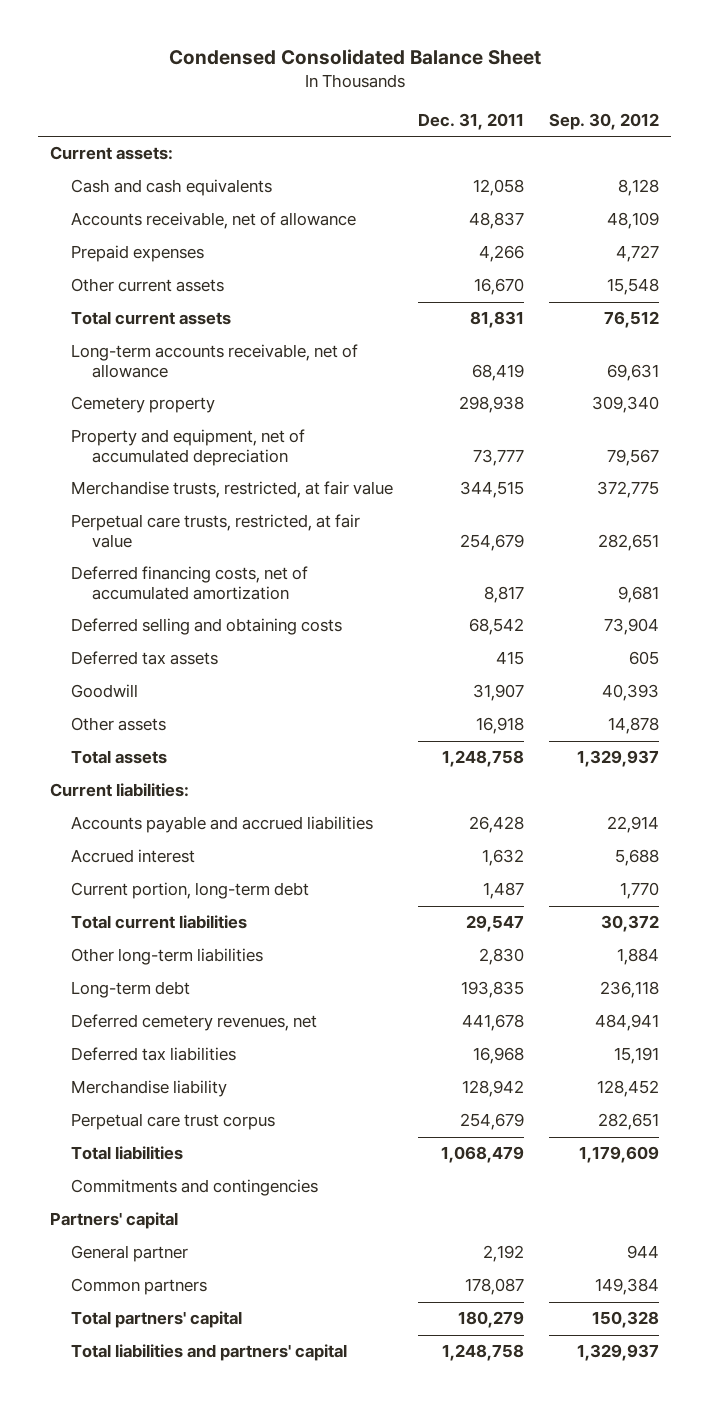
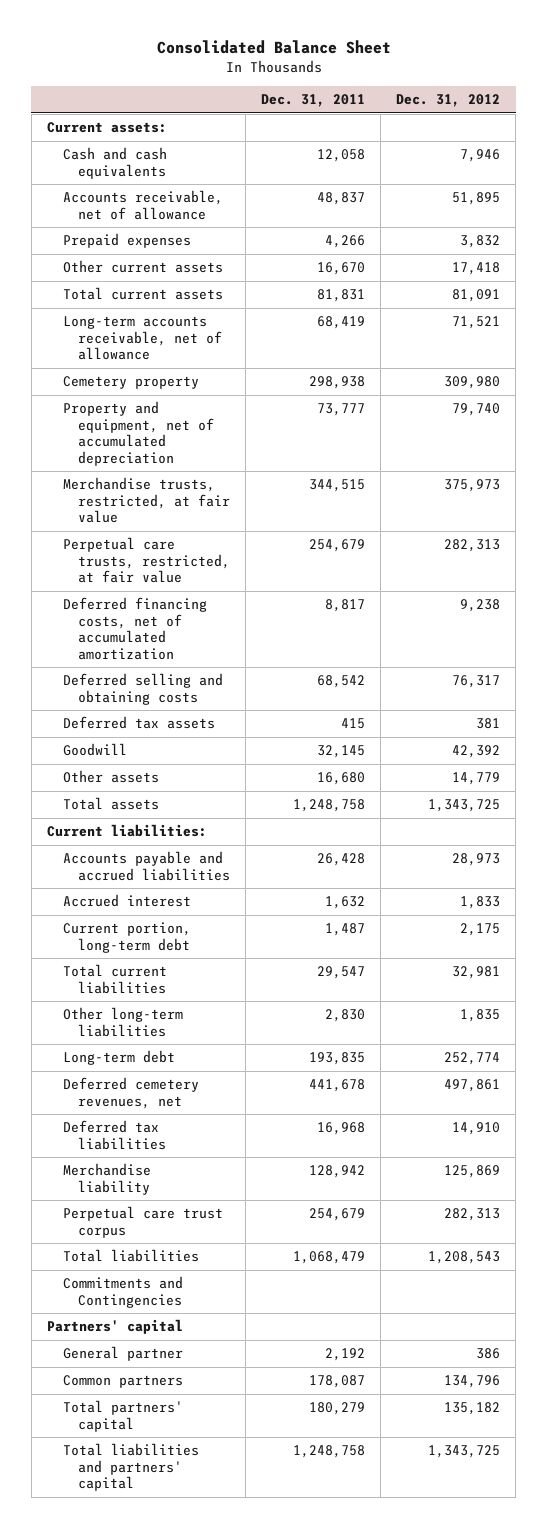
- Condensed Consolidated Balance Sheet
+ Consolidated Balance Sheet
- | Dec. 31, 2011 | Sep. 30, 2012
+ | Dec. 31, 2011 | Dec. 31, 2012
- Goodwill | 31,907 | 40,393
- Other assets | 16,918 | 14,878
+ Goodwill | 32,145 | 42,392
+ Other assets | 16,680 | 14,779
- Commitments and contingencies
+ Commitments and Contingencies

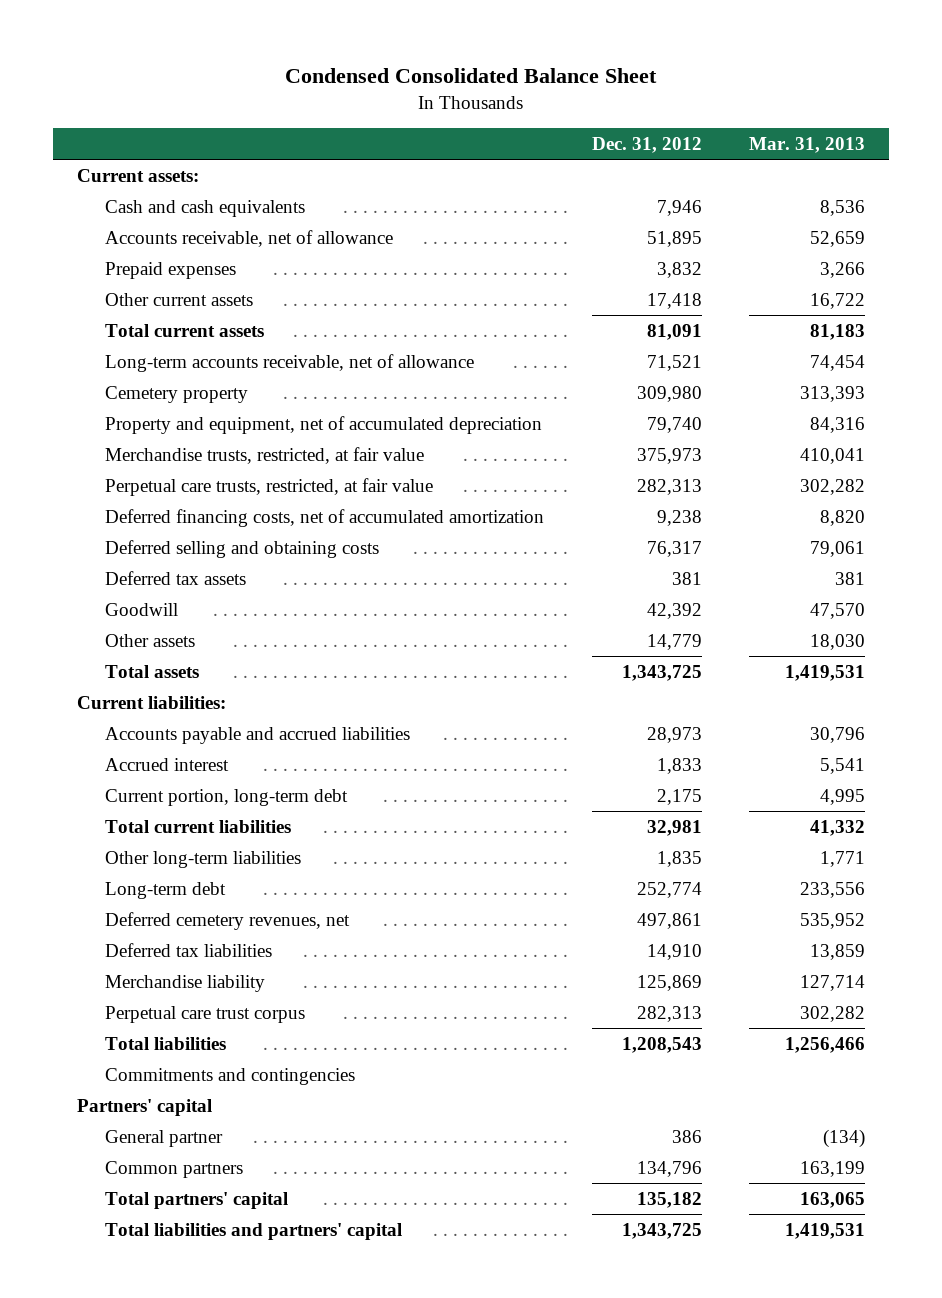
- Consolidated Balance Sheet
+ Condensed Consolidated Balance Sheet
- | Dec. 31, 2011 | Dec. 31, 2012
+ | Dec. 31, 2012 | Mar. 31, 2013
- Commitments and Contingencies
+ Commitments and contingencies

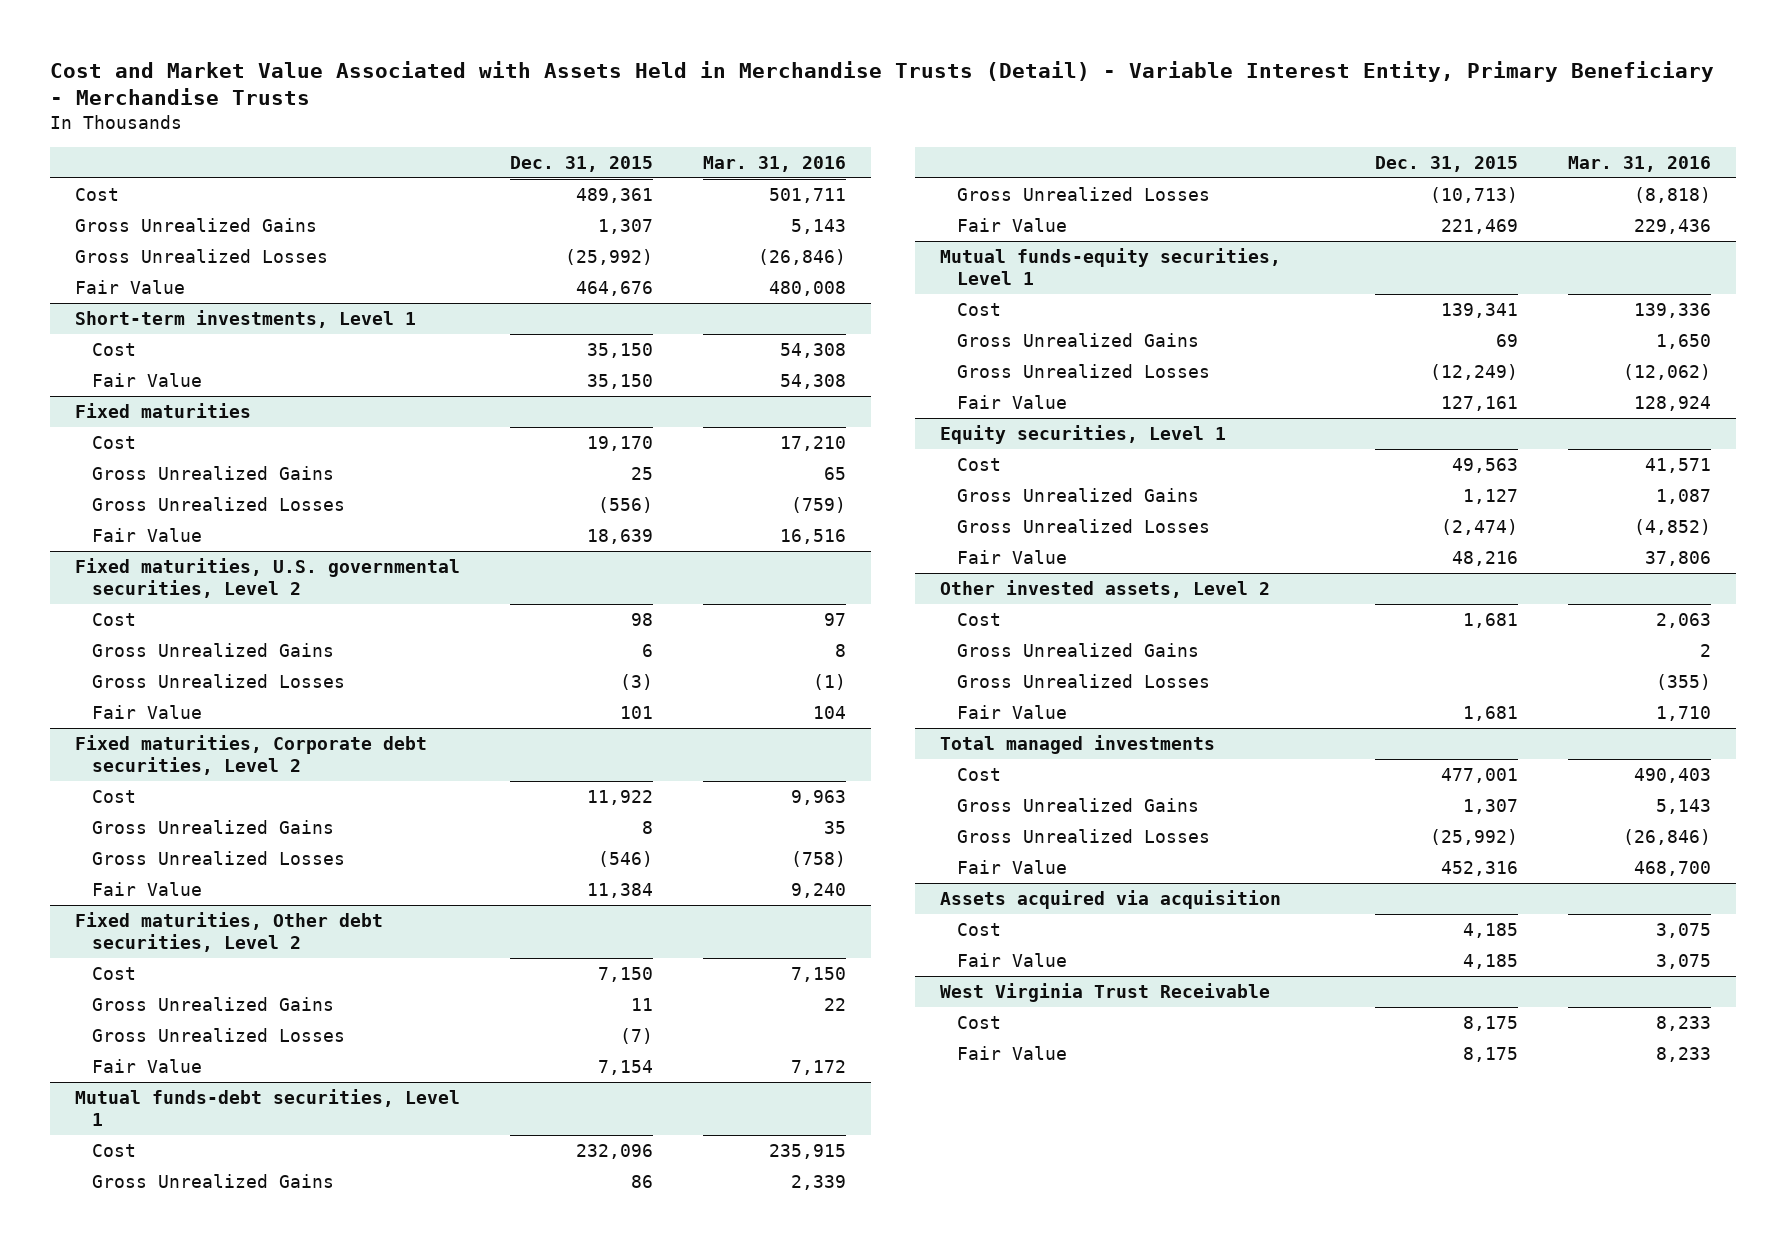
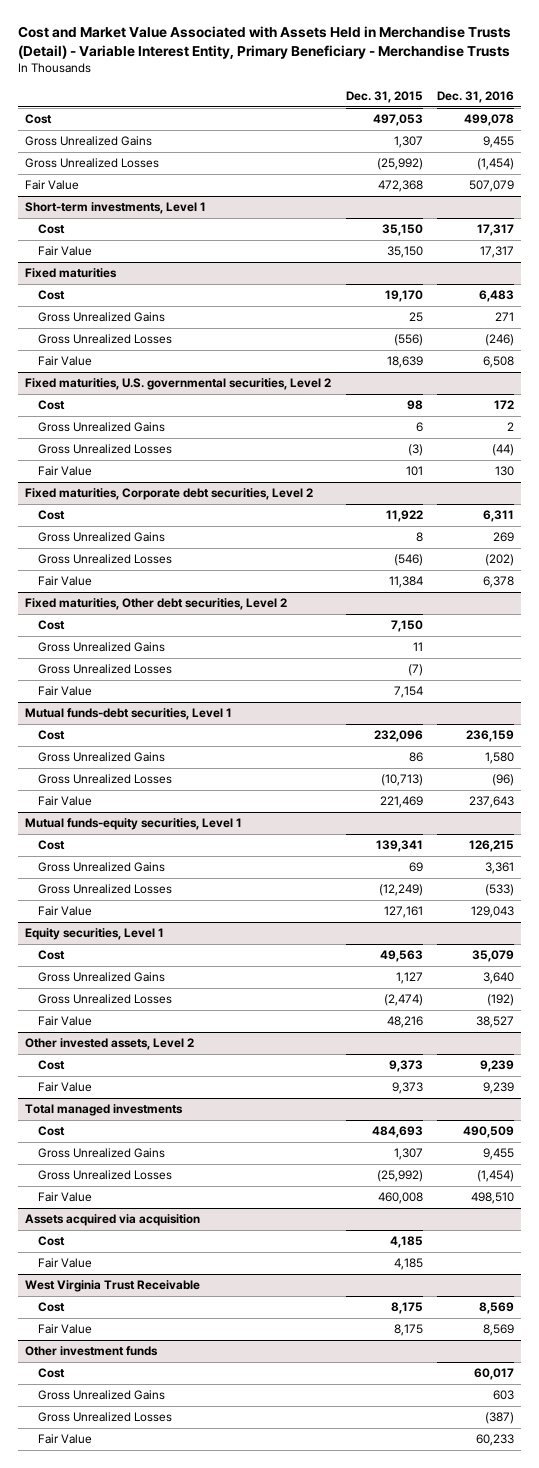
- | Dec. 31, 2015 | Mar. 31, 2016
+ | Dec. 31, 2015 | Dec. 31, 2016
- Cost | 489,361 | 501,711
+ Cost | 497,053 | 499,078
- Fair Value | 464,676 | 480,008
+ Fair Value | 472,368 | 507,079
@ Other invested assets, Level 2
- Cost | 1,681 | 2,063
- Gross Unrealized Gains | | 2
- Gross Unrealized Losses | | (355)
- Fair Value | 1,681 | 1,710
+ Cost | 9,373 | 9,239
+ Fair Value | 9,373 | 9,239
@ Total managed investments
- Cost | 477,001 | 490,403
+ Cost | 484,693 | 490,509
- Fair Value | 452,316 | 468,700
+ Fair Value | 460,008 | 498,510
+ Other investment funds
+ Cost | | 60,017
+ Gross Unrealized Gains | | 603
+ Gross Unrealized Losses | | (387)
+ Fair Value | | 60,233

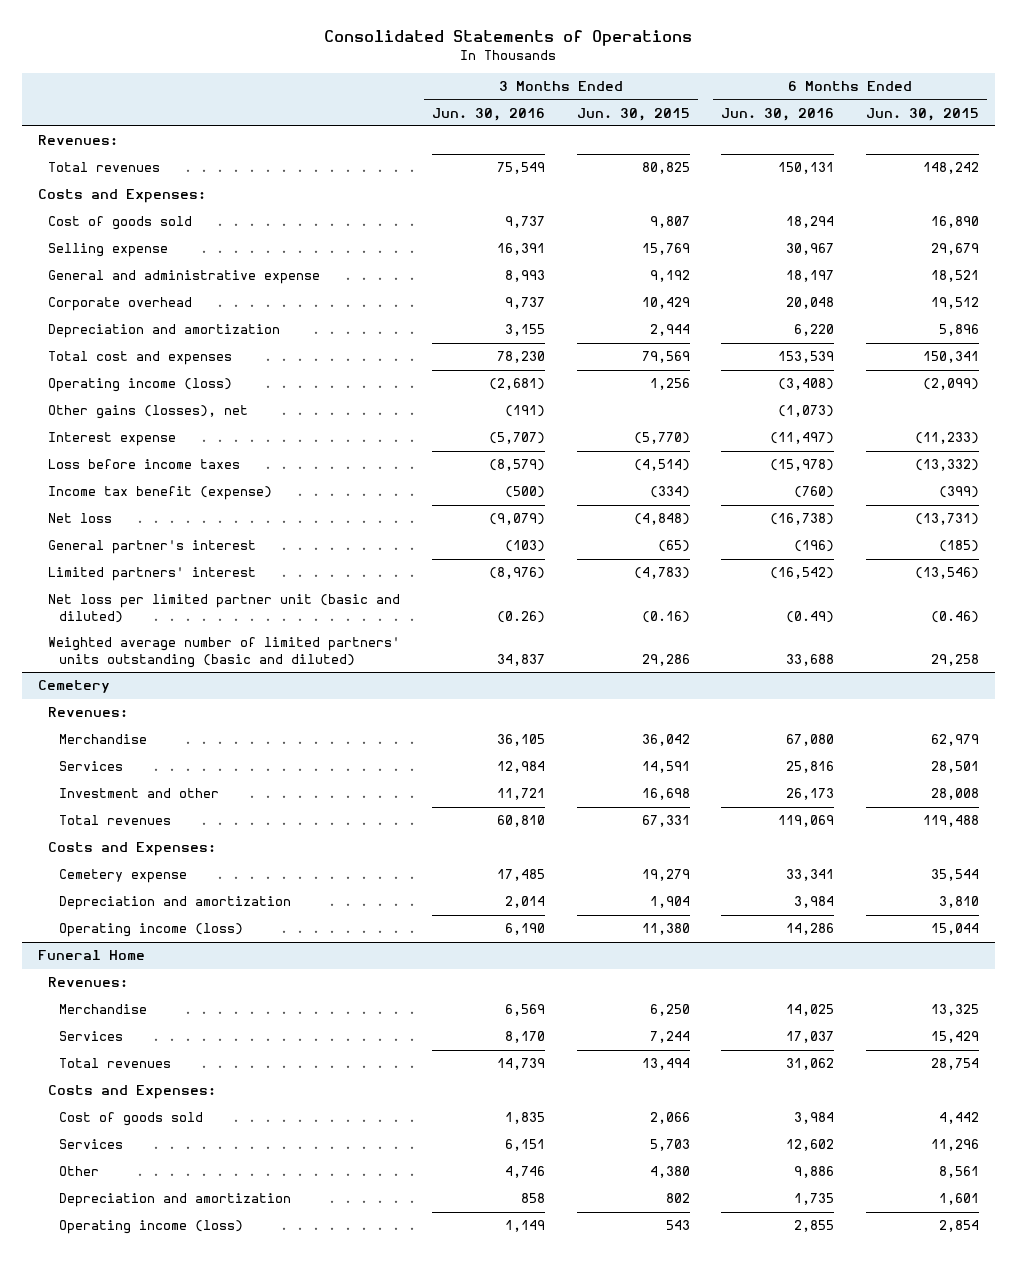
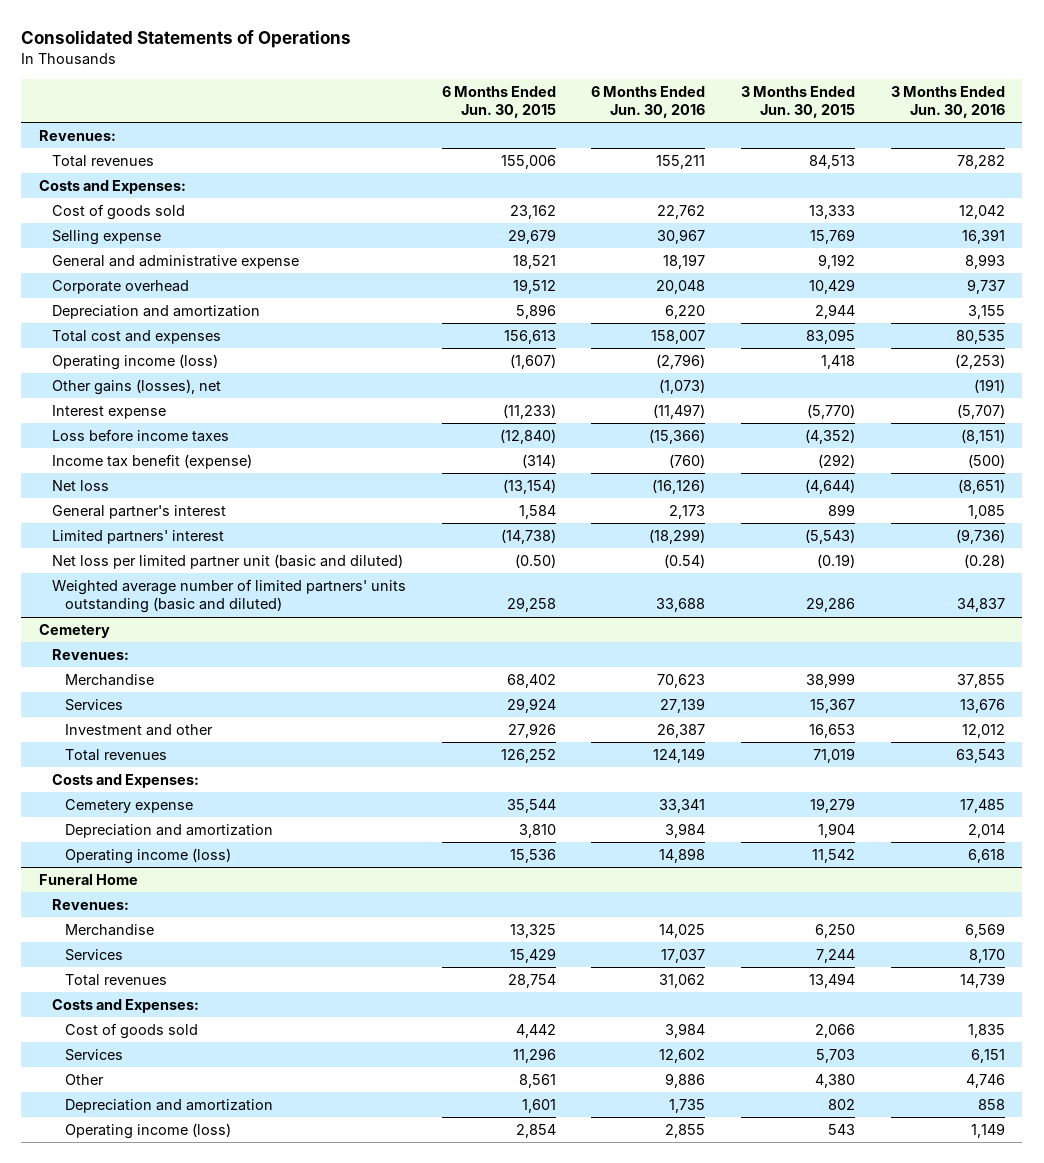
- | 3 Months Ended Jun. 30, 2016 | 3 Months Ended Jun. 30, 2015 | 6 Months Ended Jun. 30, 2016 | 6 Months Ended Jun. 30, 2015
+ | 6 Months Ended Jun. 30, 2015 | 6 Months Ended Jun. 30, 2016 | 3 Months Ended Jun. 30, 2015 | 3 Months Ended Jun. 30, 2016
- Total revenues | 75,549 | 80,825 | 150,131 | 148,242
+ Total revenues | 155,006 | 155,211 | 84,513 | 78,282
- Cost of goods sold | 9,737 | 9,807 | 18,294 | 16,890
+ Cost of goods sold | 23,162 | 22,762 | 13,333 | 12,042
- Total cost and expenses | 78,230 | 79,569 | 153,539 | 150,341
- Operating income (loss) | (2,681) | 1,256 | (3,408) | (2,099)
+ Total cost and expenses | 156,613 | 158,007 | 83,095 | 80,535
+ Operating income (loss) | (1,607) | (2,796) | 1,418 | (2,253)
- Loss before income taxes | (8,579) | (4,514) | (15,978) | (13,332)
- Income tax benefit (expense) | (500) | (334) | (760) | (399)
- Net loss | (9,079) | (4,848) | (16,738) | (13,731)
- General partner's interest | (103) | (65) | (196) | (185)
- Limited partners' interest | (8,976) | (4,783) | (16,542) | (13,546)
- Net loss per limited partner unit (basic and diluted) | (0.26) | (0.16) | (0.49) | (0.46)
+ Loss before income taxes | (12,840) | (15,366) | (4,352) | (8,151)
+ Income tax benefit (expense) | (314) | (760) | (292) | (500)
+ Net loss | (13,154) | (16,126) | (4,644) | (8,651)
+ General partner's interest | 1,584 | 2,173 | 899 | 1,085
+ Limited partners' interest | (14,738) | (18,299) | (5,543) | (9,736)
+ Net loss per limited partner unit (basic and diluted) | (0.50) | (0.54) | (0.19) | (0.28)
@ Cemetery
- Merchandise | 36,105 | 36,042 | 67,080 | 62,979
- Services | 12,984 | 14,591 | 25,816 | 28,501
- Investment and other | 11,721 | 16,698 | 26,173 | 28,008
- Total revenues | 60,810 | 67,331 | 119,069 | 119,488
+ Merchandise | 68,402 | 70,623 | 38,999 | 37,855
+ Services | 29,924 | 27,139 | 15,367 | 13,676
+ Investment and other | 27,926 | 26,387 | 16,653 | 12,012
+ Total revenues | 126,252 | 124,149 | 71,019 | 63,543
- Operating income (loss) | 6,190 | 11,380 | 14,286 | 15,044
+ Operating income (loss) | 15,536 | 14,898 | 11,542 | 6,618

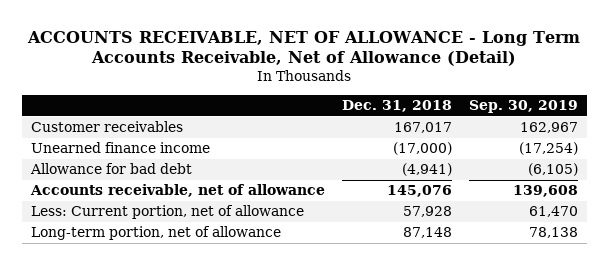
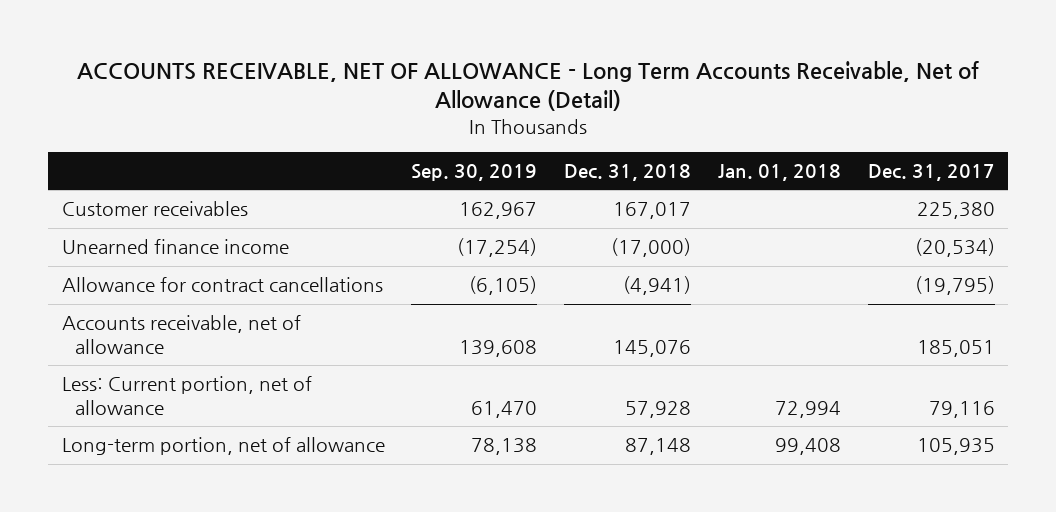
- | Dec. 31, 2018 | Sep. 30, 2019
+ | Sep. 30, 2019 | Dec. 31, 2018 | Jan. 01, 2018 | Dec. 31, 2017
- Allowance for bad debt | (4,941) | (6,105)
+ Allowance for contract cancellations | (6,105) | (4,941) | | (19,795)

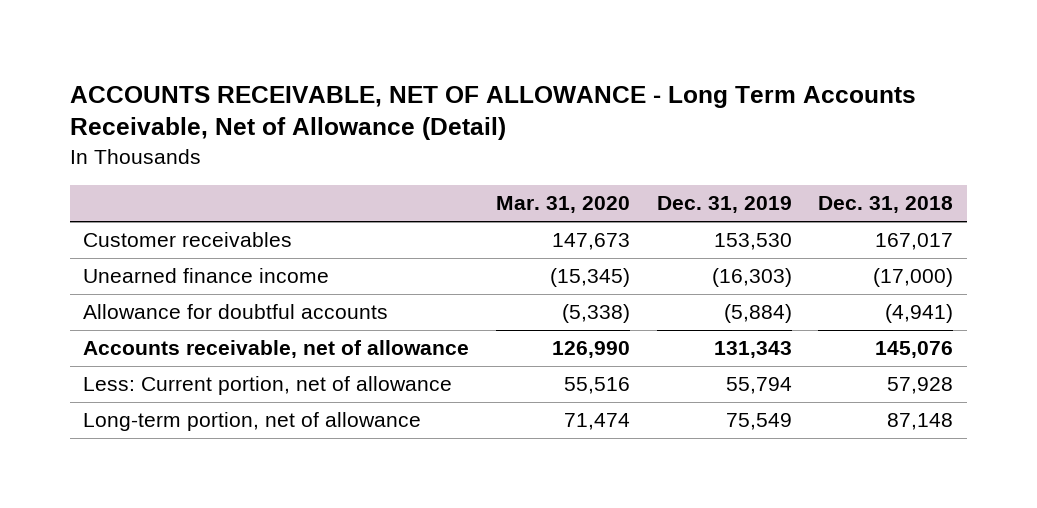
- | Sep. 30, 2019 | Dec. 31, 2018 | Jan. 01, 2018 | Dec. 31, 2017
+ | Mar. 31, 2020 | Dec. 31, 2019 | Dec. 31, 2018
- Allowance for contract cancellations | (6,105) | (4,941) | | (19,795)
+ Allowance for doubtful accounts | (5,338) | (5,884) | (4,941)

